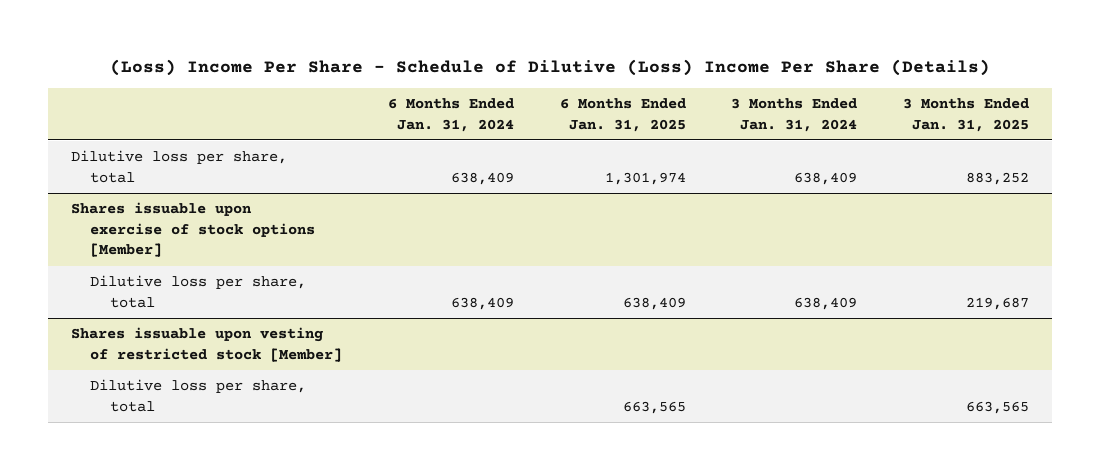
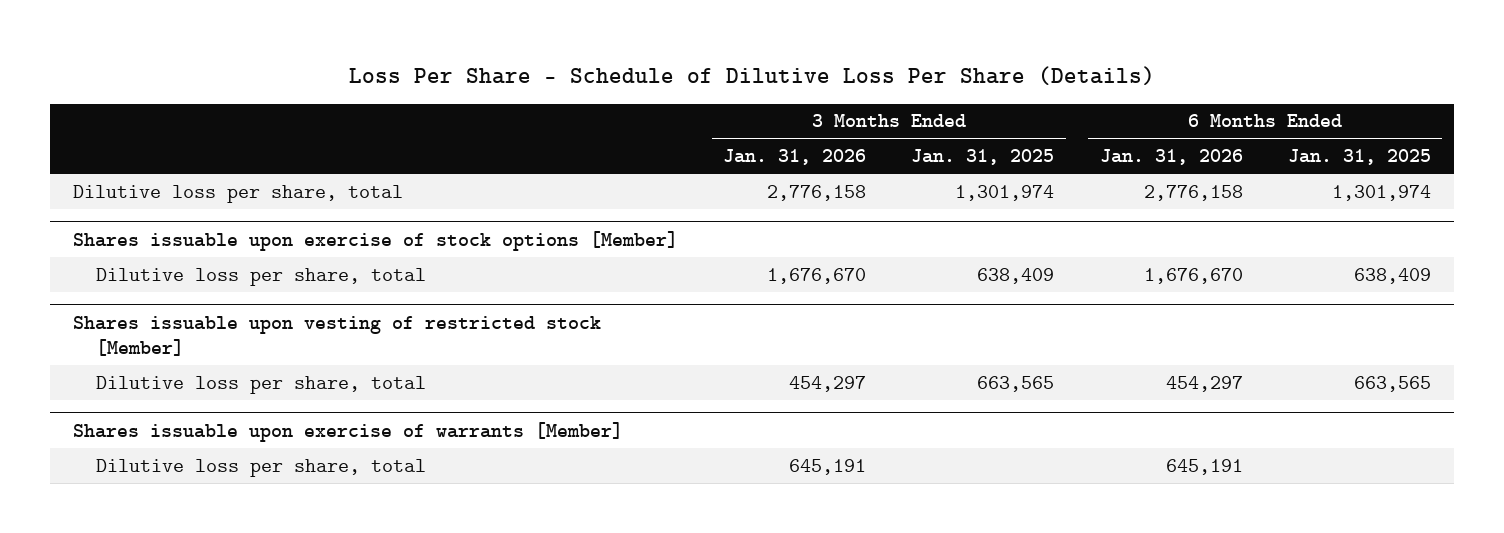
- (Loss) Income Per Share - Schedule of Dilutive (Loss) Income Per Share (Details)
+ Loss Per Share - Schedule of Dilutive Loss Per Share (Details)
- | 6 Months Ended Jan. 31, 2024 | 6 Months Ended Jan. 31, 2025 | 3 Months Ended Jan. 31, 2024 | 3 Months Ended Jan. 31, 2025
+ | 3 Months Ended Jan. 31, 2026 | 3 Months Ended Jan. 31, 2025 | 6 Months Ended Jan. 31, 2026 | 6 Months Ended Jan. 31, 2025
- Dilutive loss per share, total | 638,409 | 1,301,974 | 638,409 | 883,252
+ Dilutive loss per share, total | 2,776,158 | 1,301,974 | 2,776,158 | 1,301,974
@ Shares issuable upon exercise of stock options [Member]
- Dilutive loss per share, total | 638,409 | 638,409 | 638,409 | 219,687
+ Dilutive loss per share, total | 1,676,670 | 638,409 | 1,676,670 | 638,409
+ Shares issuable upon exercise of warrants [Member]
+ Dilutive loss per share, total | 645,191 | | 645,191 |

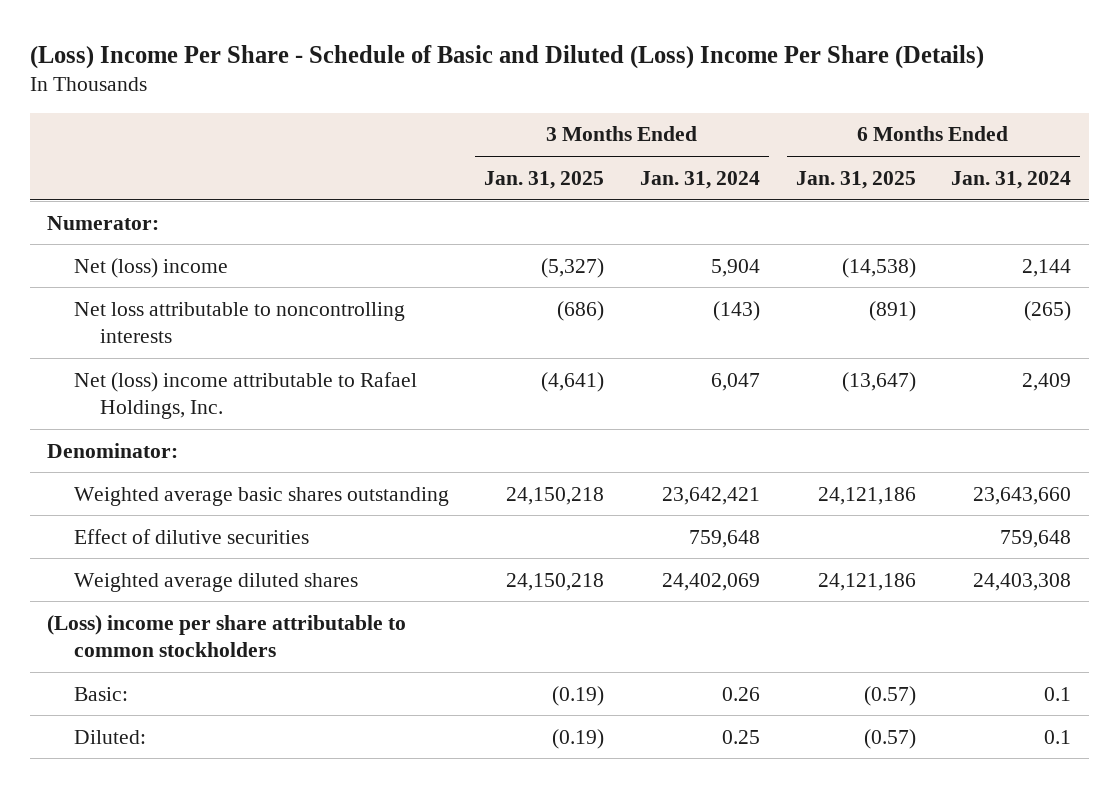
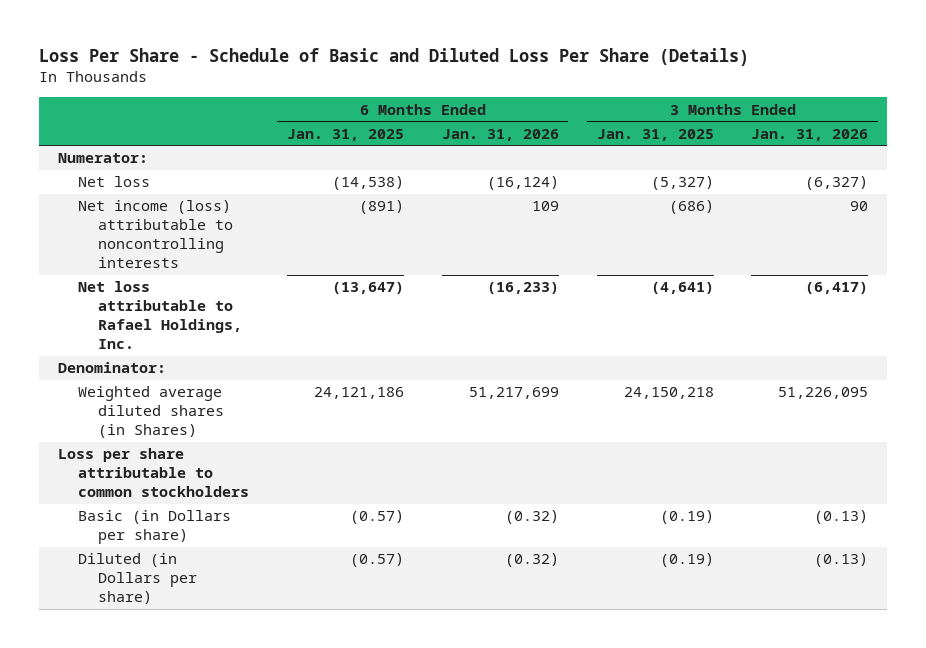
- (Loss) Income Per Share - Schedule of Basic and Diluted (Loss) Income Per Share (Details)
+ Loss Per Share - Schedule of Basic and Diluted Loss Per Share (Details)
- | 3 Months Ended Jan. 31, 2025 | 3 Months Ended Jan. 31, 2024 | 6 Months Ended Jan. 31, 2025 | 6 Months Ended Jan. 31, 2024
+ | 6 Months Ended Jan. 31, 2025 | 6 Months Ended Jan. 31, 2026 | 3 Months Ended Jan. 31, 2025 | 3 Months Ended Jan. 31, 2026
- Net (loss) income | (5,327) | 5,904 | (14,538) | 2,144
- Net loss attributable to noncontrolling interests | (686) | (143) | (891) | (265)
- Net (loss) income attributable to Rafael Holdings, Inc. | (4,641) | 6,047 | (13,647) | 2,409
+ Net loss | (14,538) | (16,124) | (5,327) | (6,327)
+ Net income (loss) attributable to noncontrolling interests | (891) | 109 | (686) | 90
+ Net loss attributable to Rafael Holdings, Inc. | (13,647) | (16,233) | (4,641) | (6,417)
- Weighted average basic shares outstanding | 24,150,218 | 23,642,421 | 24,121,186 | 23,643,660
- Effect of dilutive securities | | 759,648 | | 759,648
- Weighted average diluted shares | 24,150,218 | 24,402,069 | 24,121,186 | 24,403,308
- (Loss) income per share attributable to common stockholders
- Basic: | (0.19) | 0.26 | (0.57) | 0.1
- Diluted: | (0.19) | 0.25 | (0.57) | 0.1
+ Weighted average diluted shares (in Shares) | 24,121,186 | 51,217,699 | 24,150,218 | 51,226,095
+ Loss per share attributable to common stockholders
+ Basic (in Dollars per share) | (0.57) | (0.32) | (0.19) | (0.13)
+ Diluted (in Dollars per share) | (0.57) | (0.32) | (0.19) | (0.13)

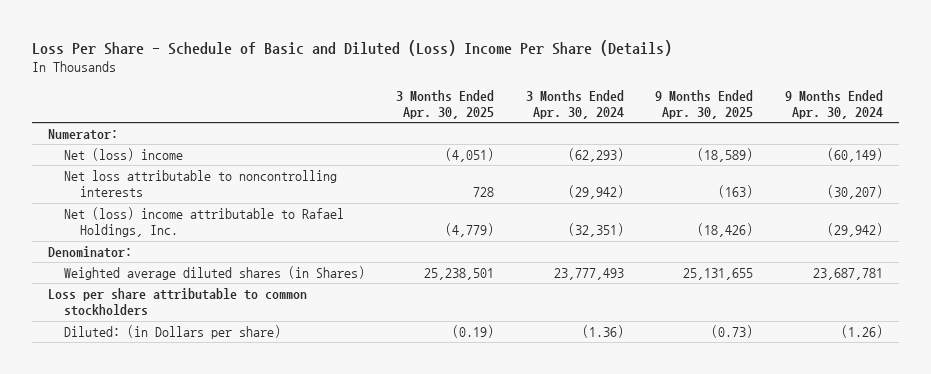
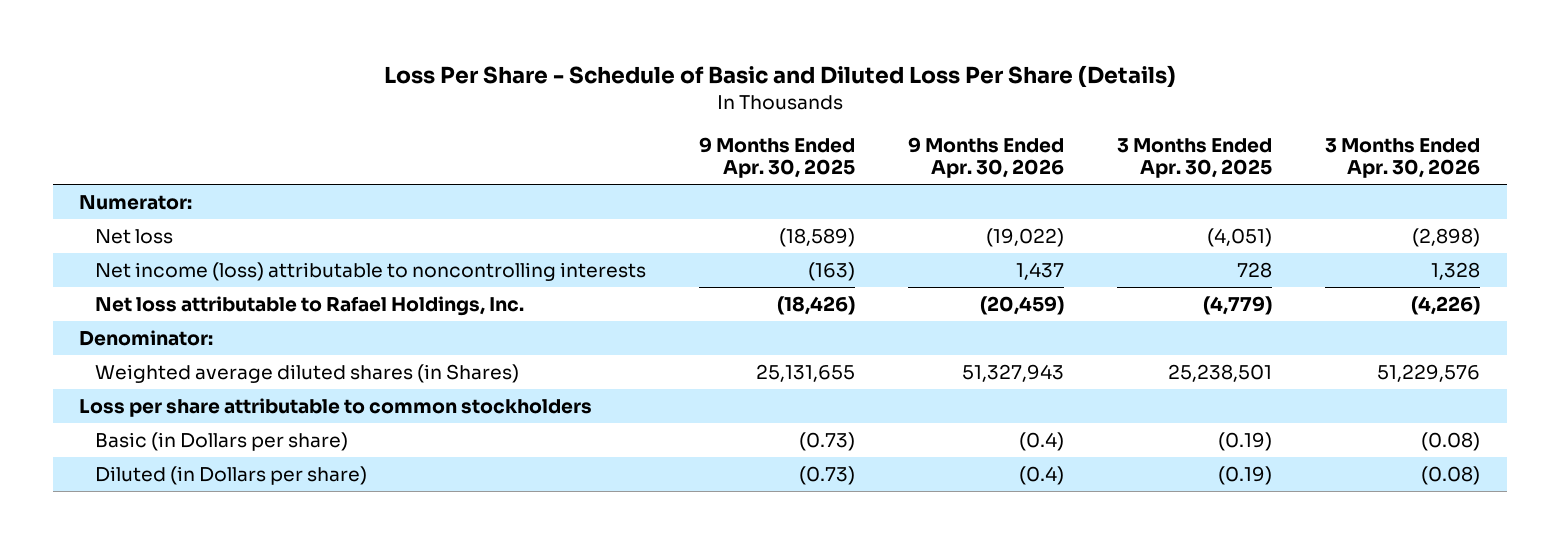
- Loss Per Share - Schedule of Basic and Diluted (Loss) Income Per Share (Details)
+ Loss Per Share - Schedule of Basic and Diluted Loss Per Share (Details)
- | 3 Months Ended Apr. 30, 2025 | 3 Months Ended Apr. 30, 2024 | 9 Months Ended Apr. 30, 2025 | 9 Months Ended Apr. 30, 2024
+ | 9 Months Ended Apr. 30, 2025 | 9 Months Ended Apr. 30, 2026 | 3 Months Ended Apr. 30, 2025 | 3 Months Ended Apr. 30, 2026
- Net (loss) income | (4,051) | (62,293) | (18,589) | (60,149)
- Net loss attributable to noncontrolling interests | 728 | (29,942) | (163) | (30,207)
- Net (loss) income attributable to Rafael Holdings, Inc. | (4,779) | (32,351) | (18,426) | (29,942)
+ Net loss | (18,589) | (19,022) | (4,051) | (2,898)
+ Net income (loss) attributable to noncontrolling interests | (163) | 1,437 | 728 | 1,328
+ Net loss attributable to Rafael Holdings, Inc. | (18,426) | (20,459) | (4,779) | (4,226)
- Diluted: (in Dollars per share) | (0.19) | (1.36) | (0.73) | (1.26)
+ Basic (in Dollars per share) | (0.73) | (0.4) | (0.19) | (0.08)
+ Diluted (in Dollars per share) | (0.73) | (0.4) | (0.19) | (0.08)

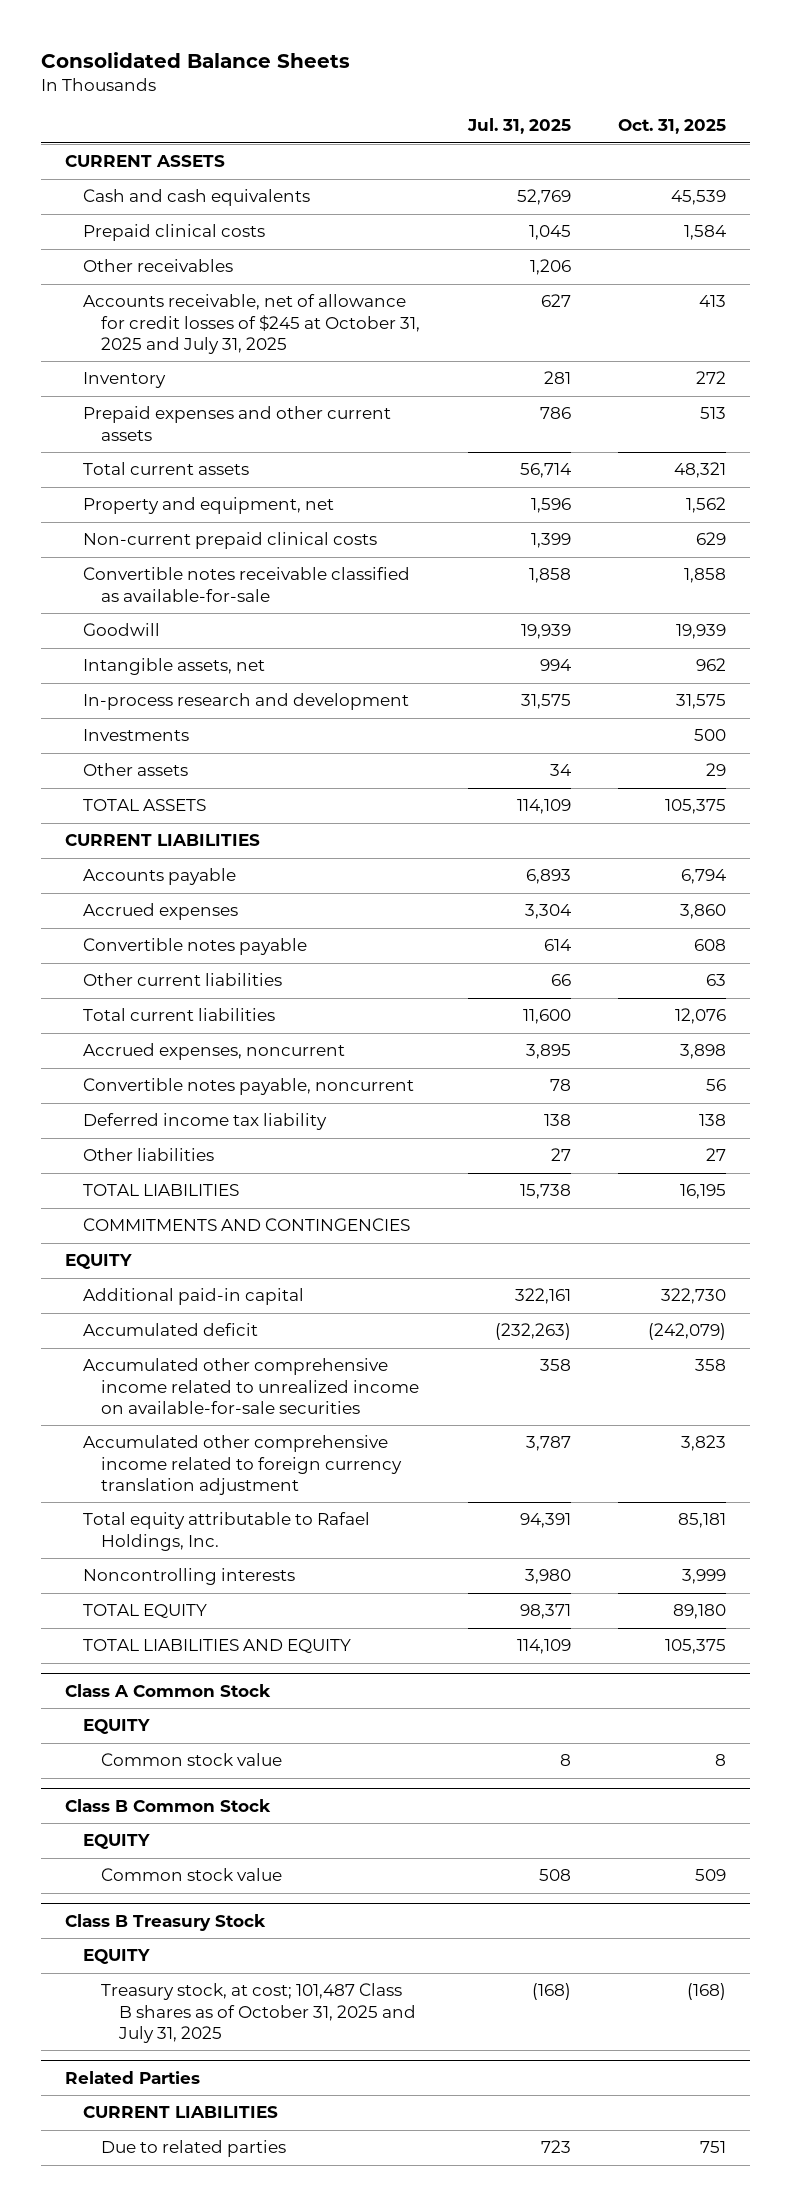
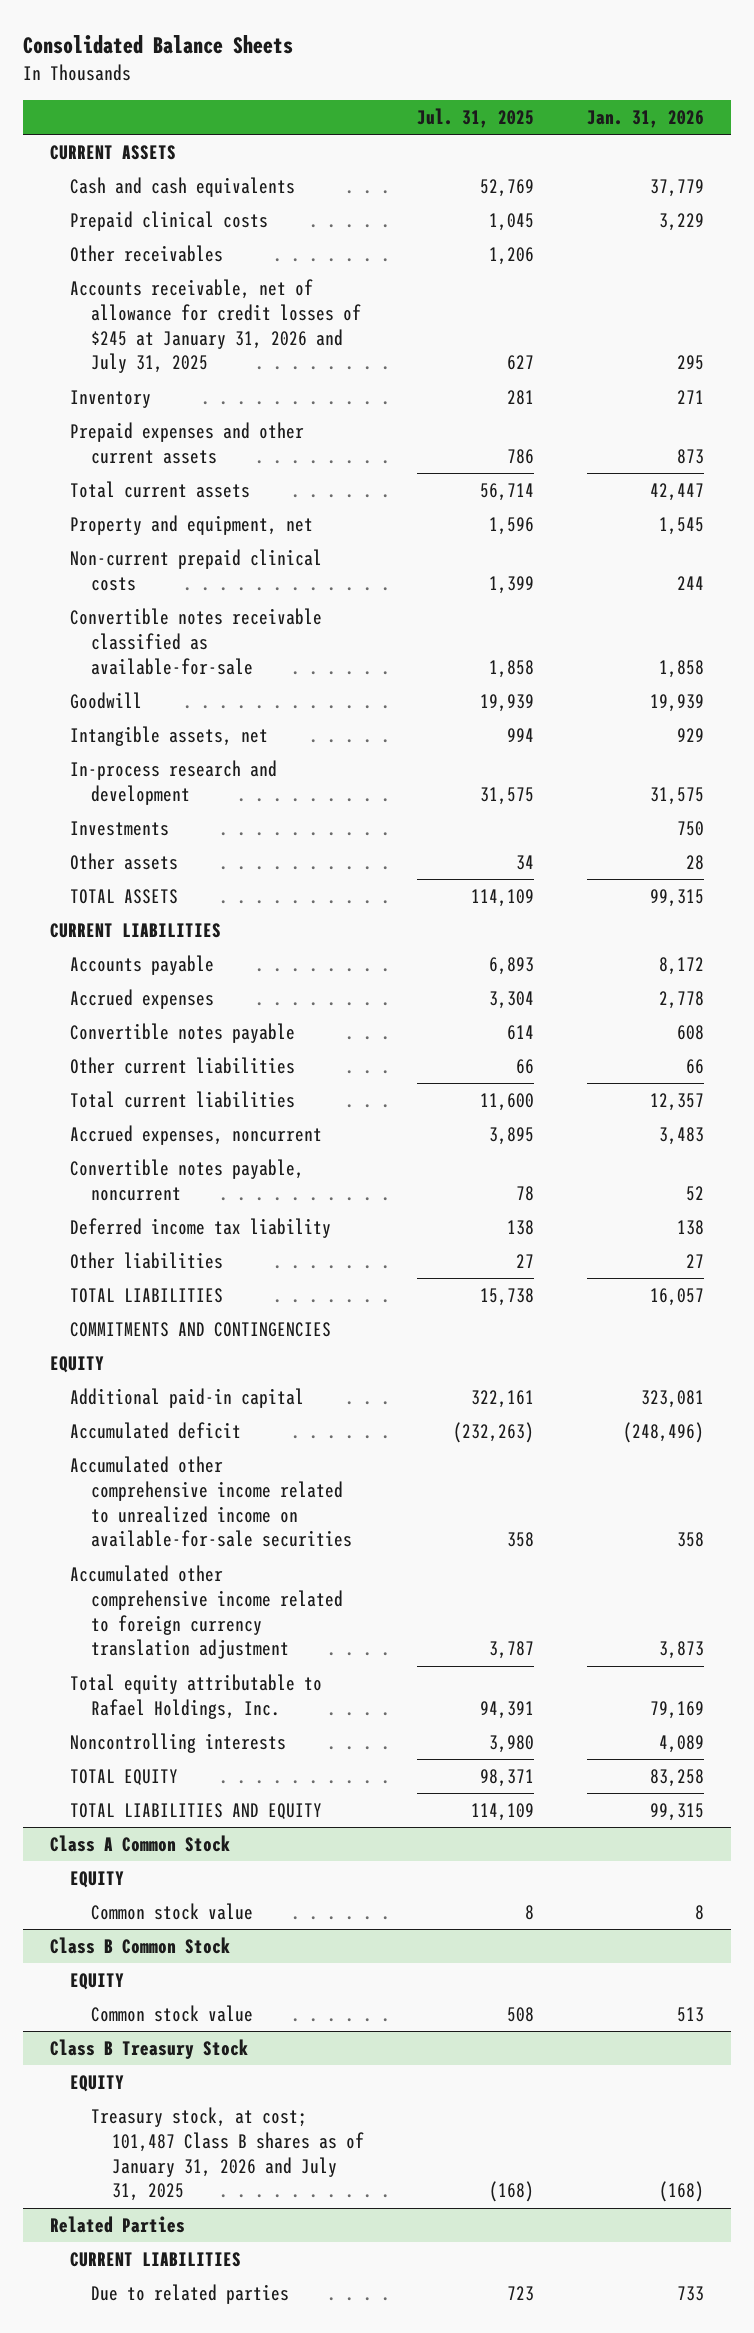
- | Jul. 31, 2025 | Oct. 31, 2025
+ | Jul. 31, 2025 | Jan. 31, 2026
- Accounts receivable, net of allowance for credit losses of $245 at October 31, 2025 and July 31, 2025 | 627 | 413
+ Accounts receivable, net of allowance for credit losses of $245 at January 31, 2026 and July 31, 2025 | 627 | 295
@ Class B Treasury Stock
- Treasury stock, at cost; 101,487 Class B shares as of October 31, 2025 and July 31, 2025 | (168) | (168)
+ Treasury stock, at cost; 101,487 Class B shares as of January 31, 2026 and July 31, 2025 | (168) | (168)

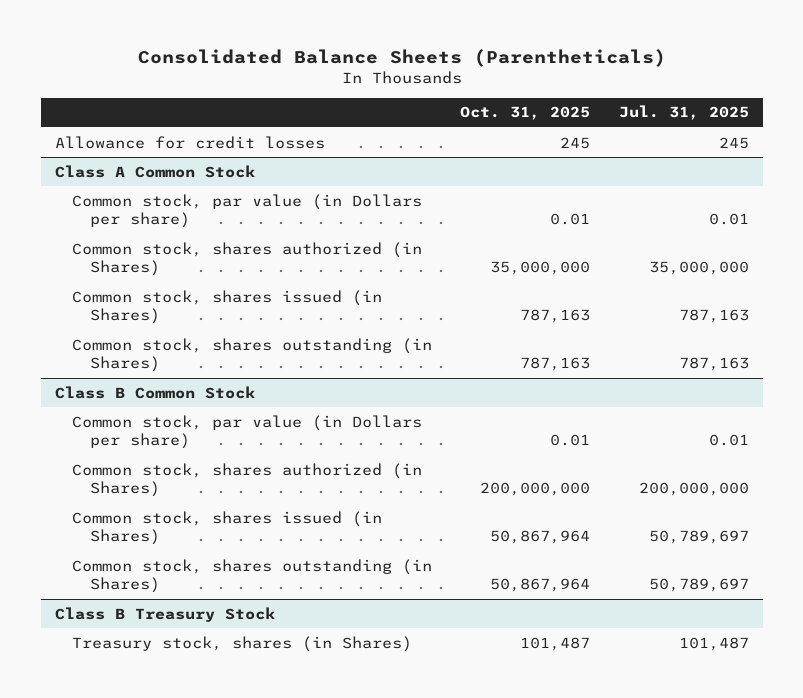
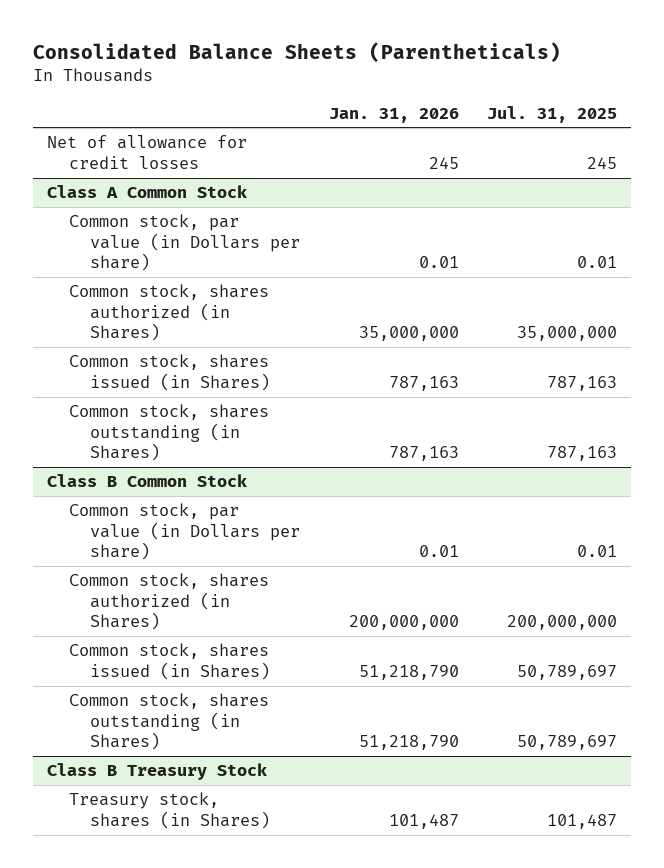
- | Oct. 31, 2025 | Jul. 31, 2025
+ | Jan. 31, 2026 | Jul. 31, 2025
- Allowance for credit losses | 245 | 245
+ Net of allowance for credit losses | 245 | 245

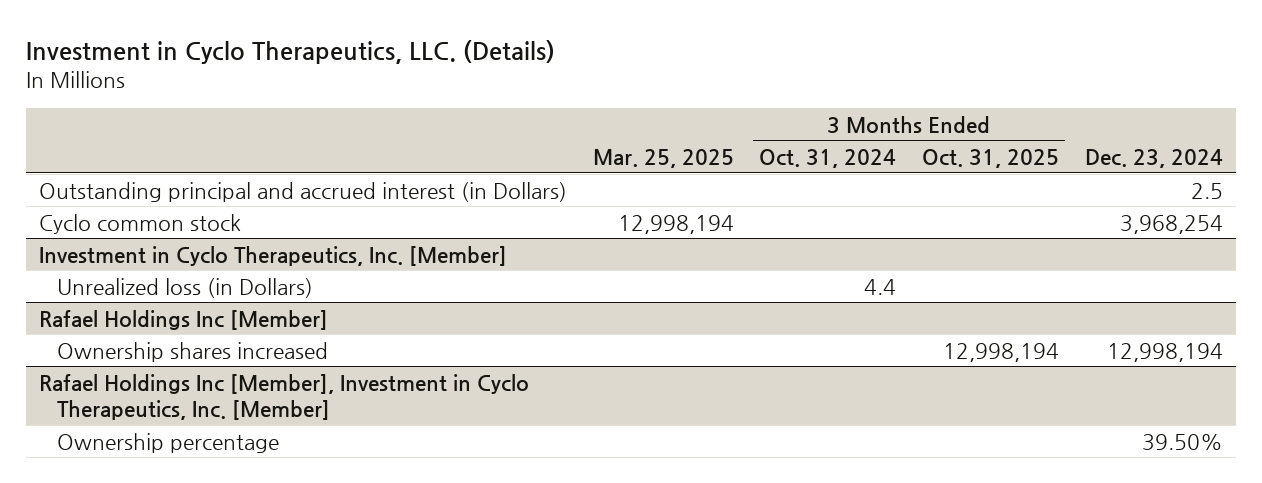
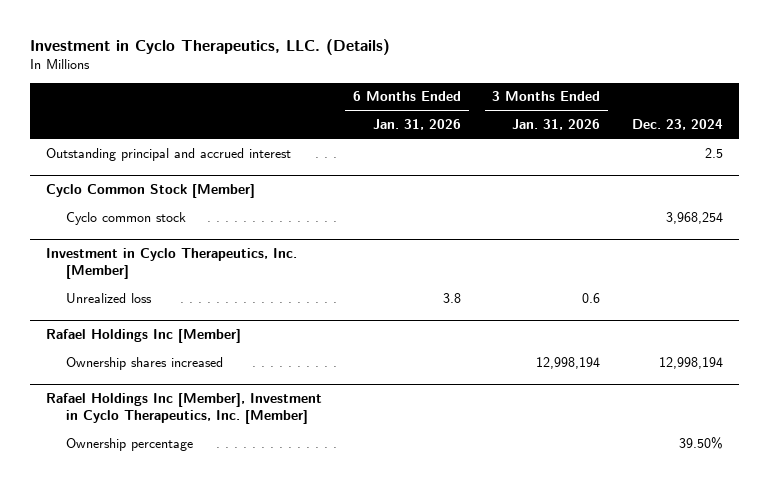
- | Mar. 25, 2025 | 3 Months Ended Oct. 31, 2024 | 3 Months Ended Oct. 31, 2025 | Dec. 23, 2024
+ | 6 Months Ended Jan. 31, 2026 | 3 Months Ended Jan. 31, 2026 | Dec. 23, 2024
- Outstanding principal and accrued interest (in Dollars) | | | | 2.5
+ Outstanding principal and accrued interest | | | 2.5
+ Cyclo Common Stock [Member]
@ Investment in Cyclo Therapeutics, Inc. [Member]
- Unrealized loss (in Dollars) | | 4.4 | |
+ Unrealized loss | 3.8 | 0.6 |

